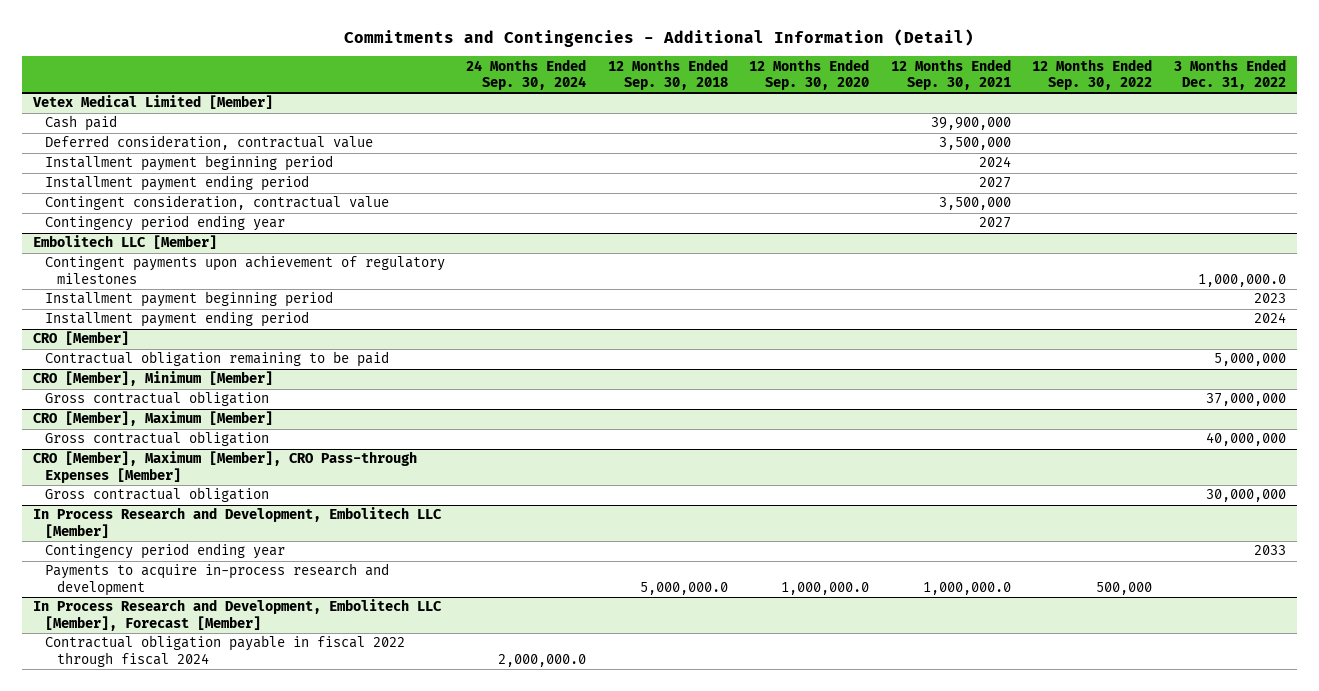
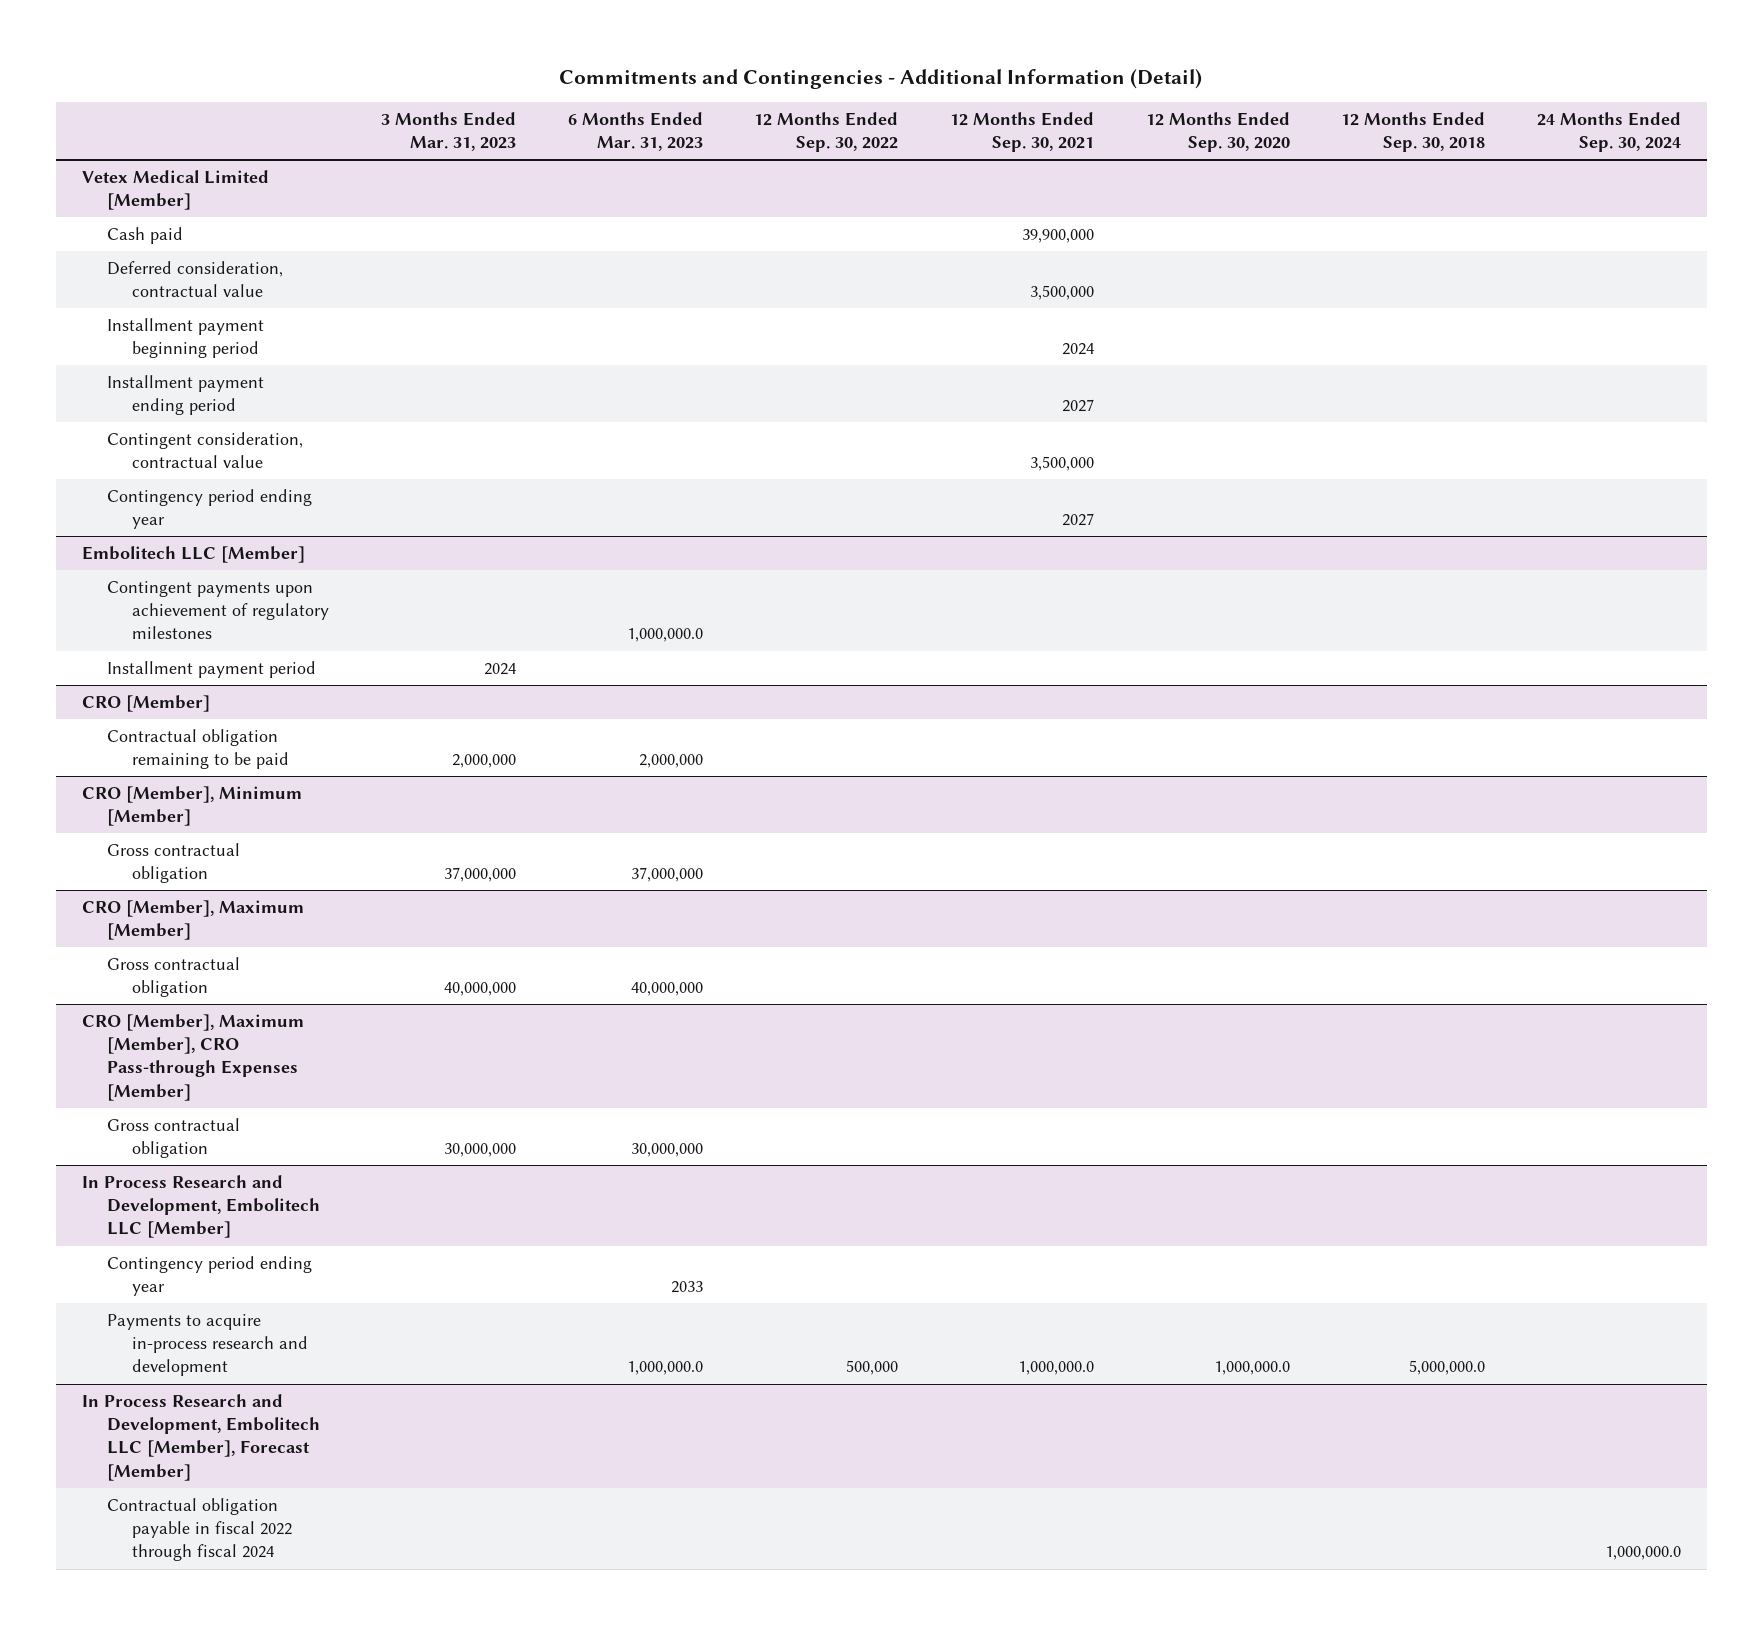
- | 24 Months Ended Sep. 30, 2024 | 12 Months Ended Sep. 30, 2018 | 12 Months Ended Sep. 30, 2020 | 12 Months Ended Sep. 30, 2021 | 12 Months Ended Sep. 30, 2022 | 3 Months Ended Dec. 31, 2022
+ | 3 Months Ended Mar. 31, 2023 | 6 Months Ended Mar. 31, 2023 | 12 Months Ended Sep. 30, 2022 | 12 Months Ended Sep. 30, 2021 | 12 Months Ended Sep. 30, 2020 | 12 Months Ended Sep. 30, 2018 | 24 Months Ended Sep. 30, 2024
@ Embolitech LLC [Member]
- Installment payment beginning period | | | | | | 2023
- Installment payment ending period | | | | | | 2024
+ Installment payment period | 2024 | | | | | |
@ In Process Research and Development, Embolitech LLC [Member], Forecast [Member]
- Contractual obligation payable in fiscal 2022 through fiscal 2024 | 2,000,000.0 | | | | |
+ Contractual obligation payable in fiscal 2022 through fiscal 2024 | | | | | | | 1,000,000.0

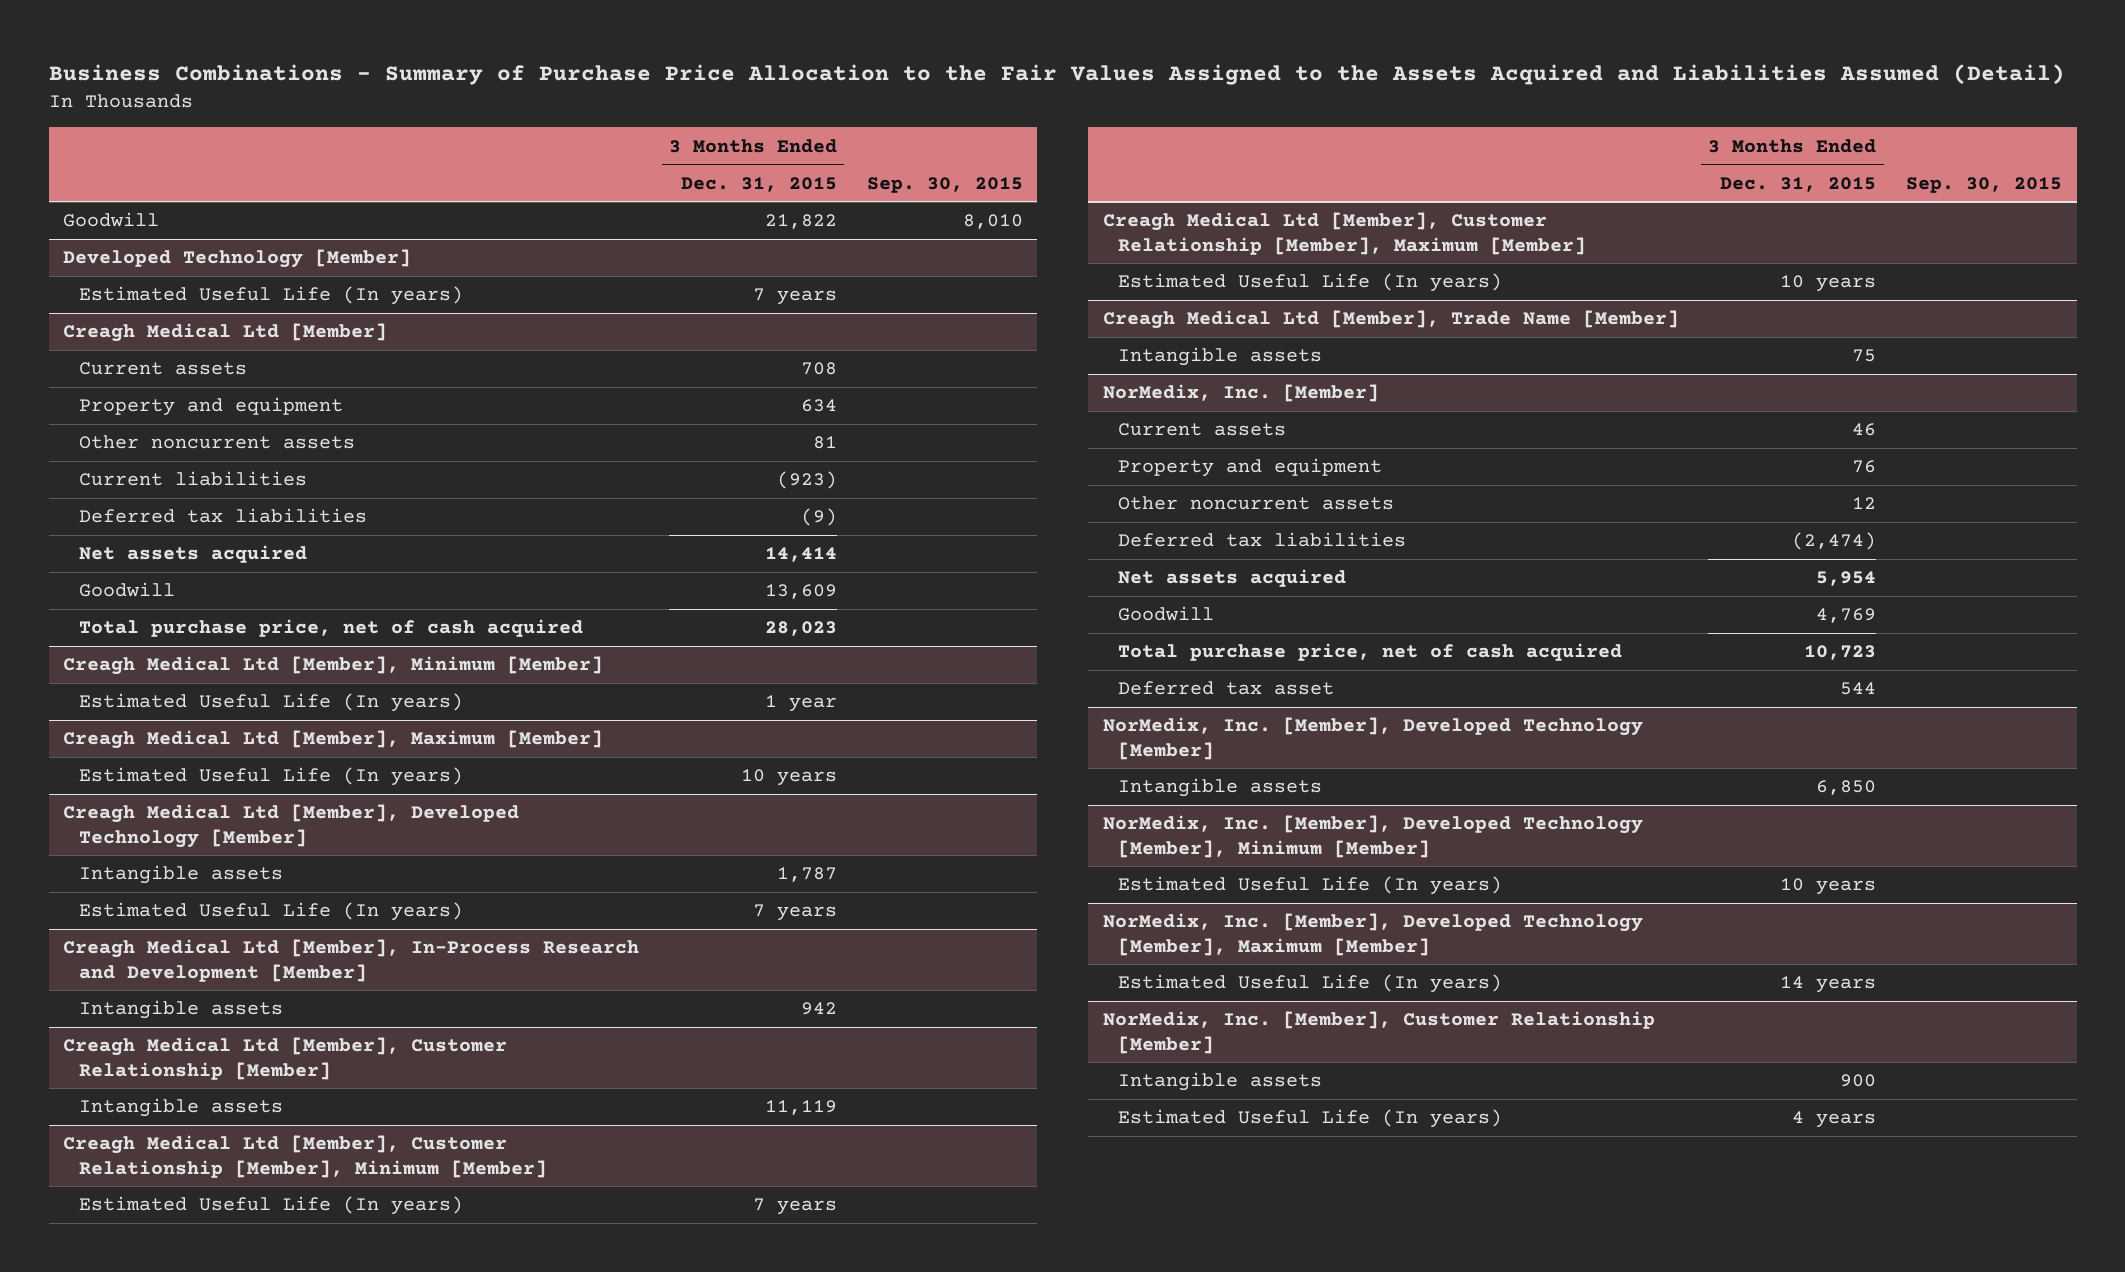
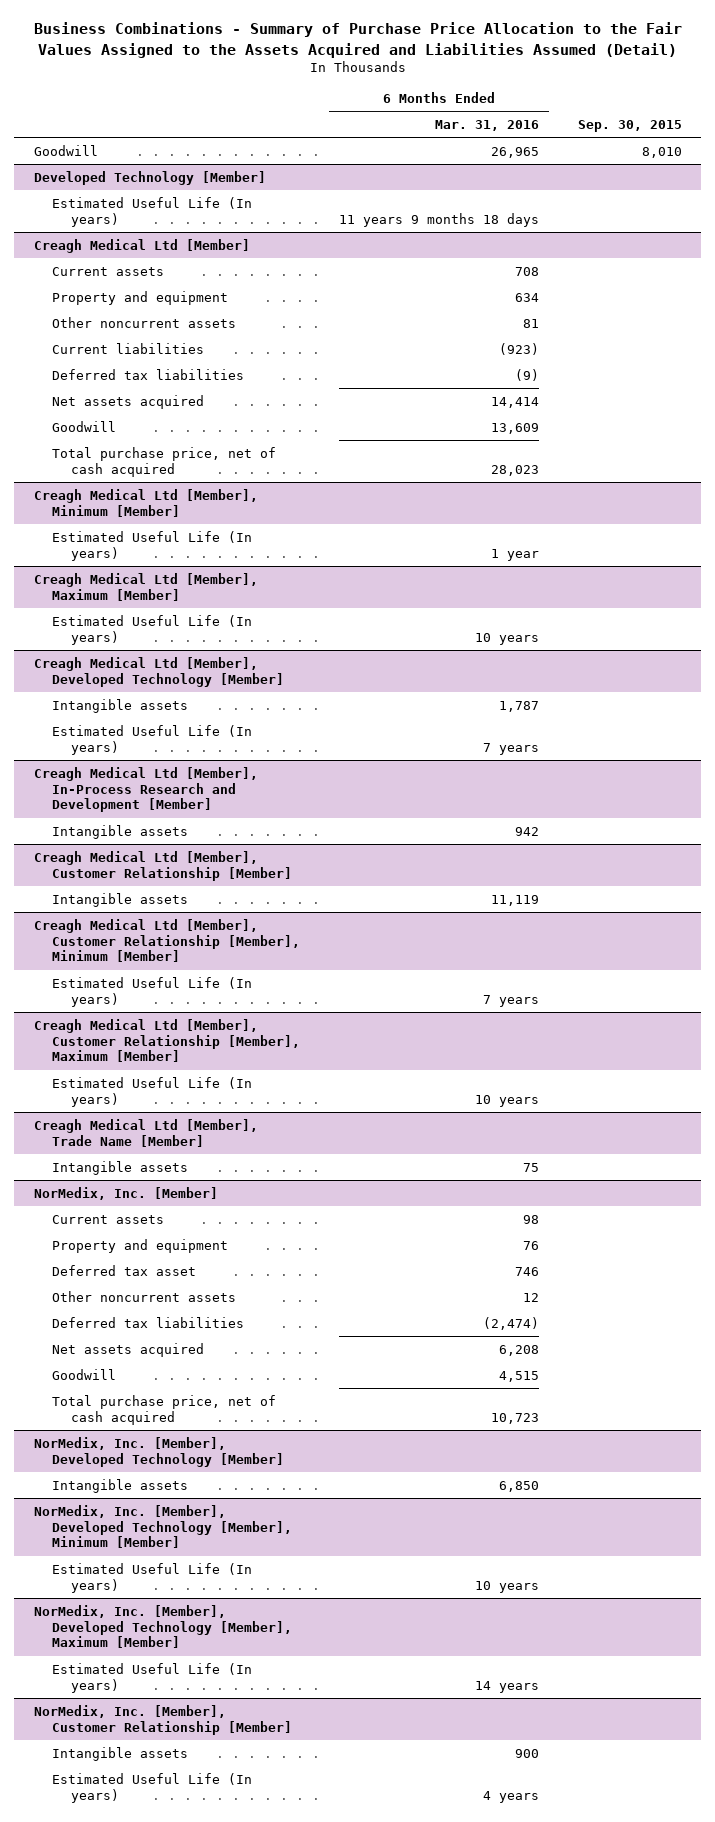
- | 3 Months Ended Dec. 31, 2015 | Sep. 30, 2015
+ | 6 Months Ended Mar. 31, 2016 | Sep. 30, 2015
@ NorMedix, Inc. [Member]
moved up: Deferred tax asset | 746 |

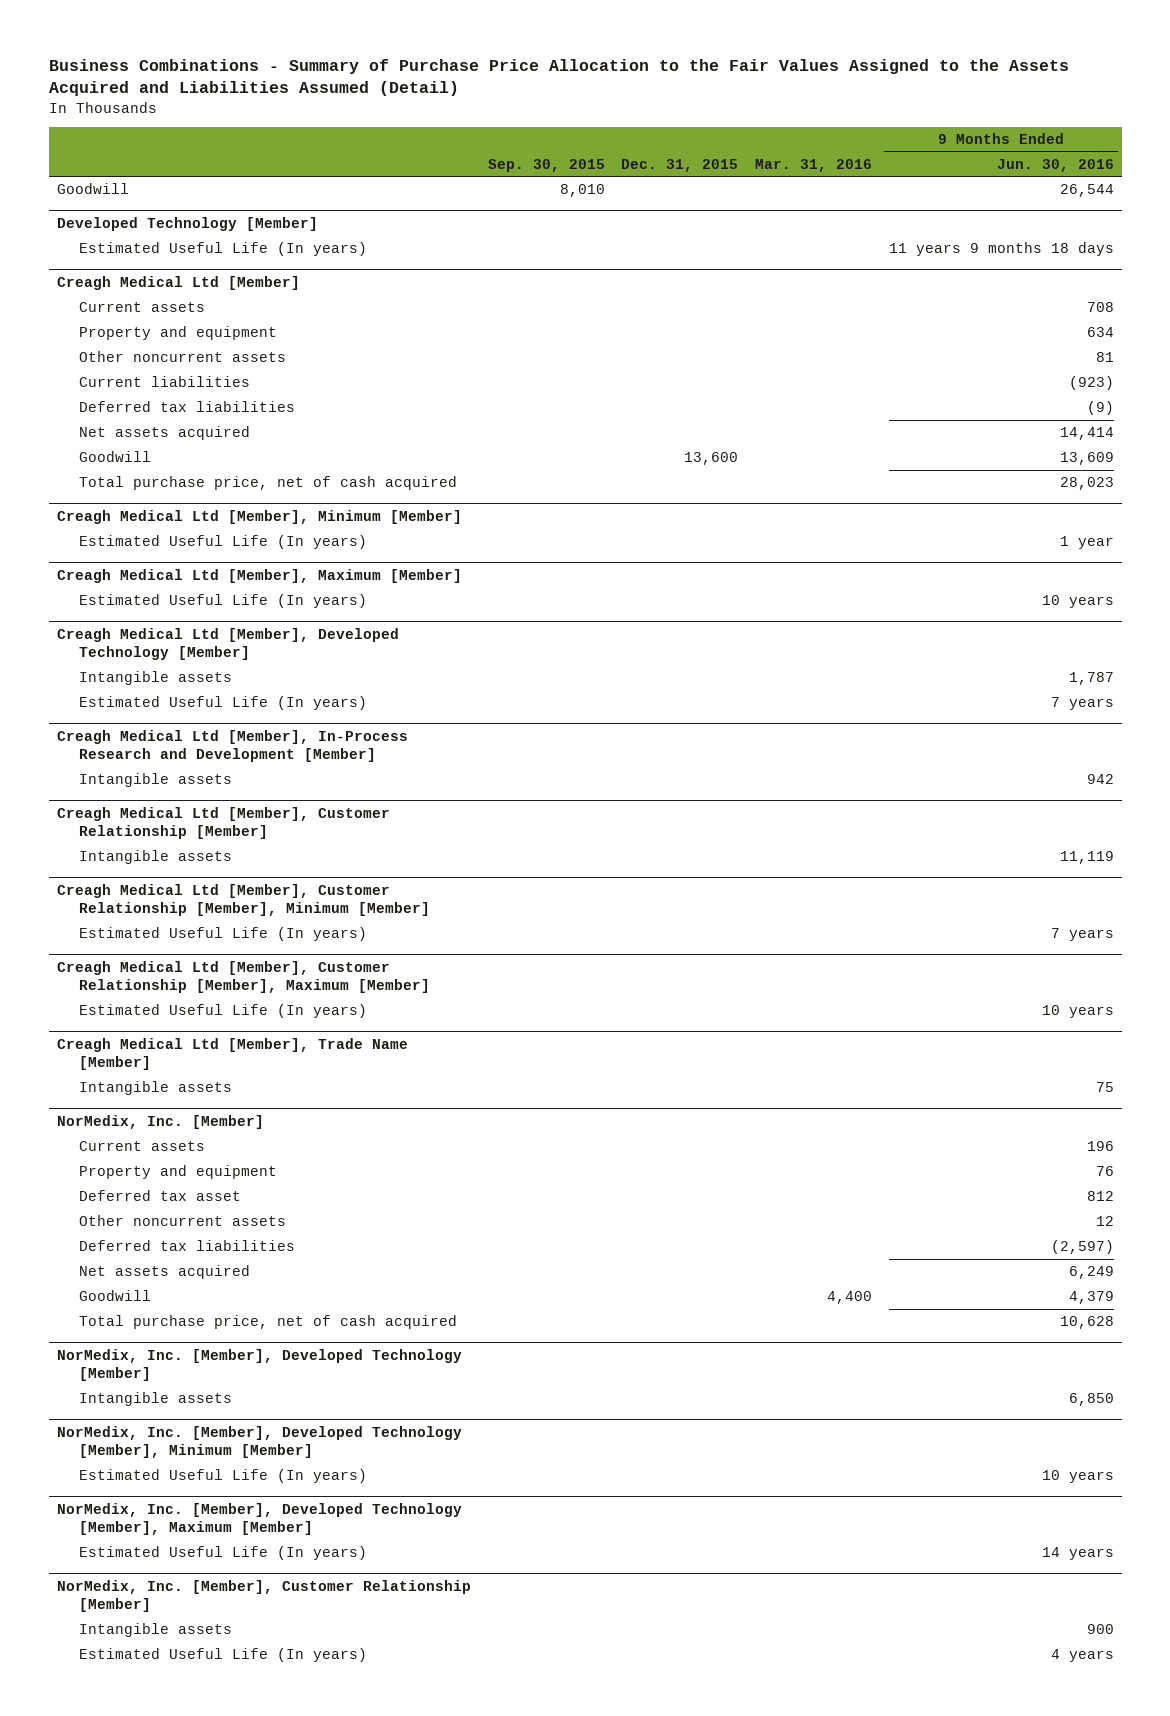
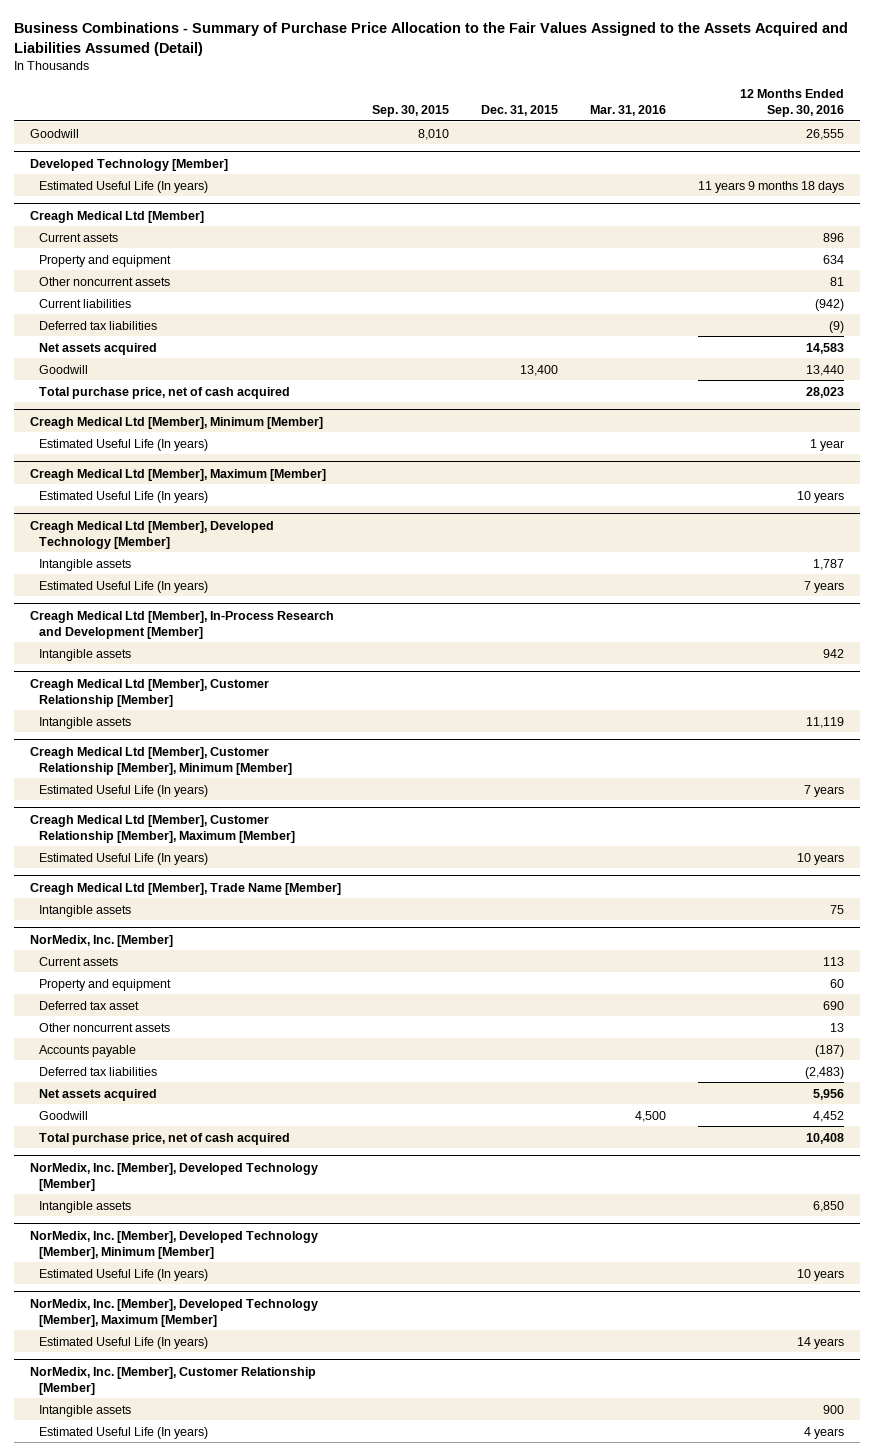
- | Sep. 30, 2015 | Dec. 31, 2015 | Mar. 31, 2016 | 9 Months Ended Jun. 30, 2016
+ | Sep. 30, 2015 | Dec. 31, 2015 | Mar. 31, 2016 | 12 Months Ended Sep. 30, 2016
@ Creagh Medical Ltd [Member]
- Goodwill | | 13,600 | | 13,609
+ Goodwill | | 13,400 | | 13,440
@ NorMedix, Inc. [Member]
+ Accounts payable | | | | (187)
- Goodwill | | | 4,400 | 4,379
+ Goodwill | | | 4,500 | 4,452

